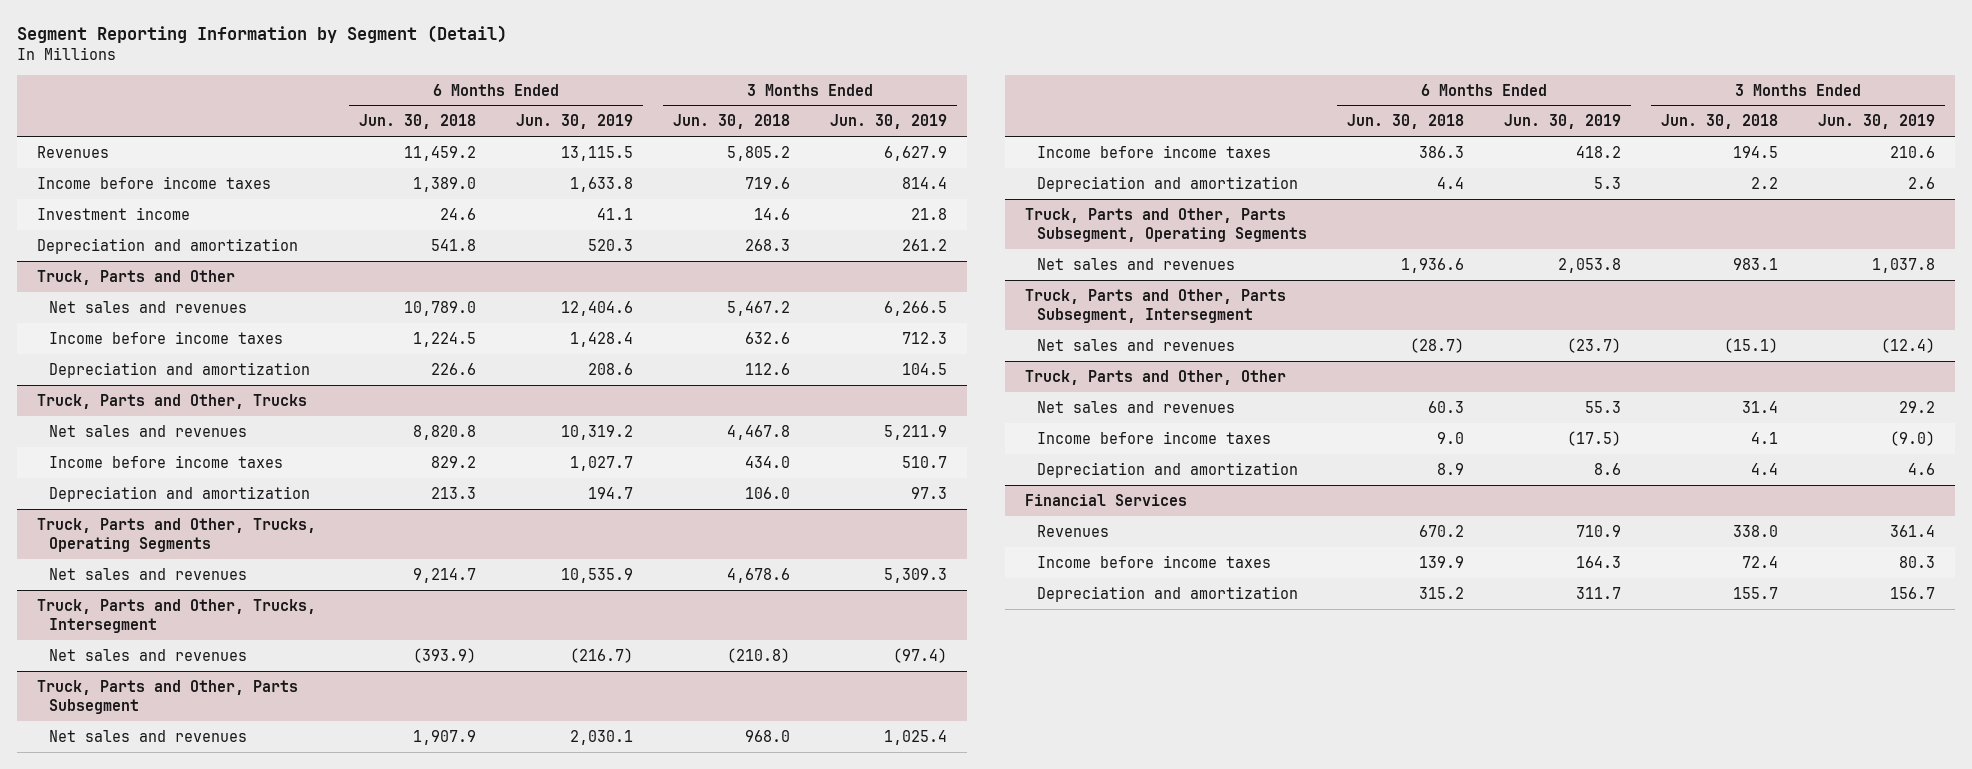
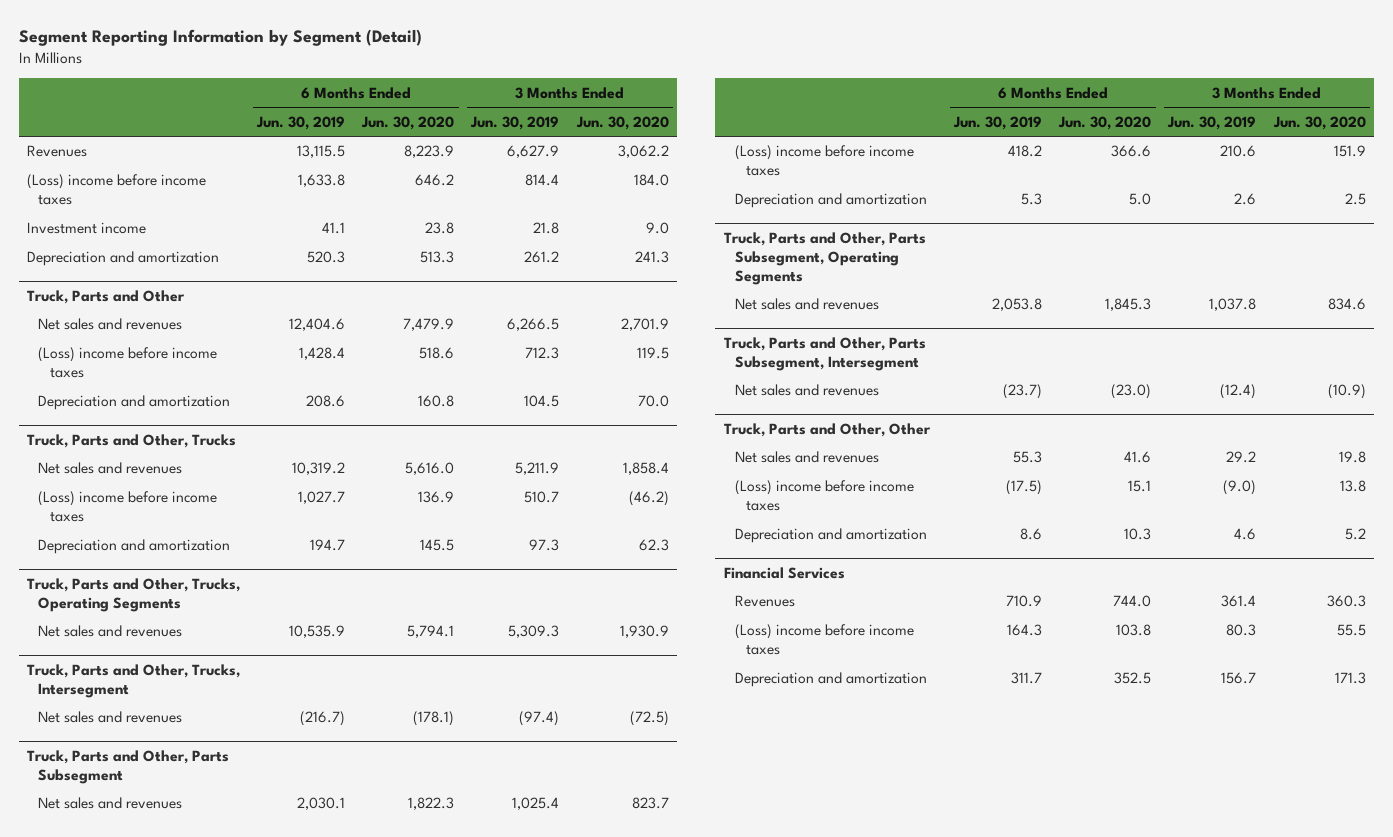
- | 6 Months Ended Jun. 30, 2018 | 6 Months Ended Jun. 30, 2019 | 3 Months Ended Jun. 30, 2018 | 3 Months Ended Jun. 30, 2019
+ | 6 Months Ended Jun. 30, 2019 | 6 Months Ended Jun. 30, 2020 | 3 Months Ended Jun. 30, 2019 | 3 Months Ended Jun. 30, 2020
- Income before income taxes | 1,389.0 | 1,633.8 | 719.6 | 814.4
+ (Loss) income before income taxes | 1,633.8 | 646.2 | 814.4 | 184.0
@ Truck, Parts and Other
- Income before income taxes | 1,224.5 | 1,428.4 | 632.6 | 712.3
+ (Loss) income before income taxes | 1,428.4 | 518.6 | 712.3 | 119.5
@ Truck, Parts and Other, Trucks
- Income before income taxes | 829.2 | 1,027.7 | 434.0 | 510.7
+ (Loss) income before income taxes | 1,027.7 | 136.9 | 510.7 | (46.2)
@ Truck, Parts and Other, Parts Subsegment
- Income before income taxes | 386.3 | 418.2 | 194.5 | 210.6
+ (Loss) income before income taxes | 418.2 | 366.6 | 210.6 | 151.9
@ Truck, Parts and Other, Other
- Income before income taxes | 9.0 | (17.5) | 4.1 | (9.0)
+ (Loss) income before income taxes | (17.5) | 15.1 | (9.0) | 13.8
@ Financial Services
- Income before income taxes | 139.9 | 164.3 | 72.4 | 80.3
+ (Loss) income before income taxes | 164.3 | 103.8 | 80.3 | 55.5

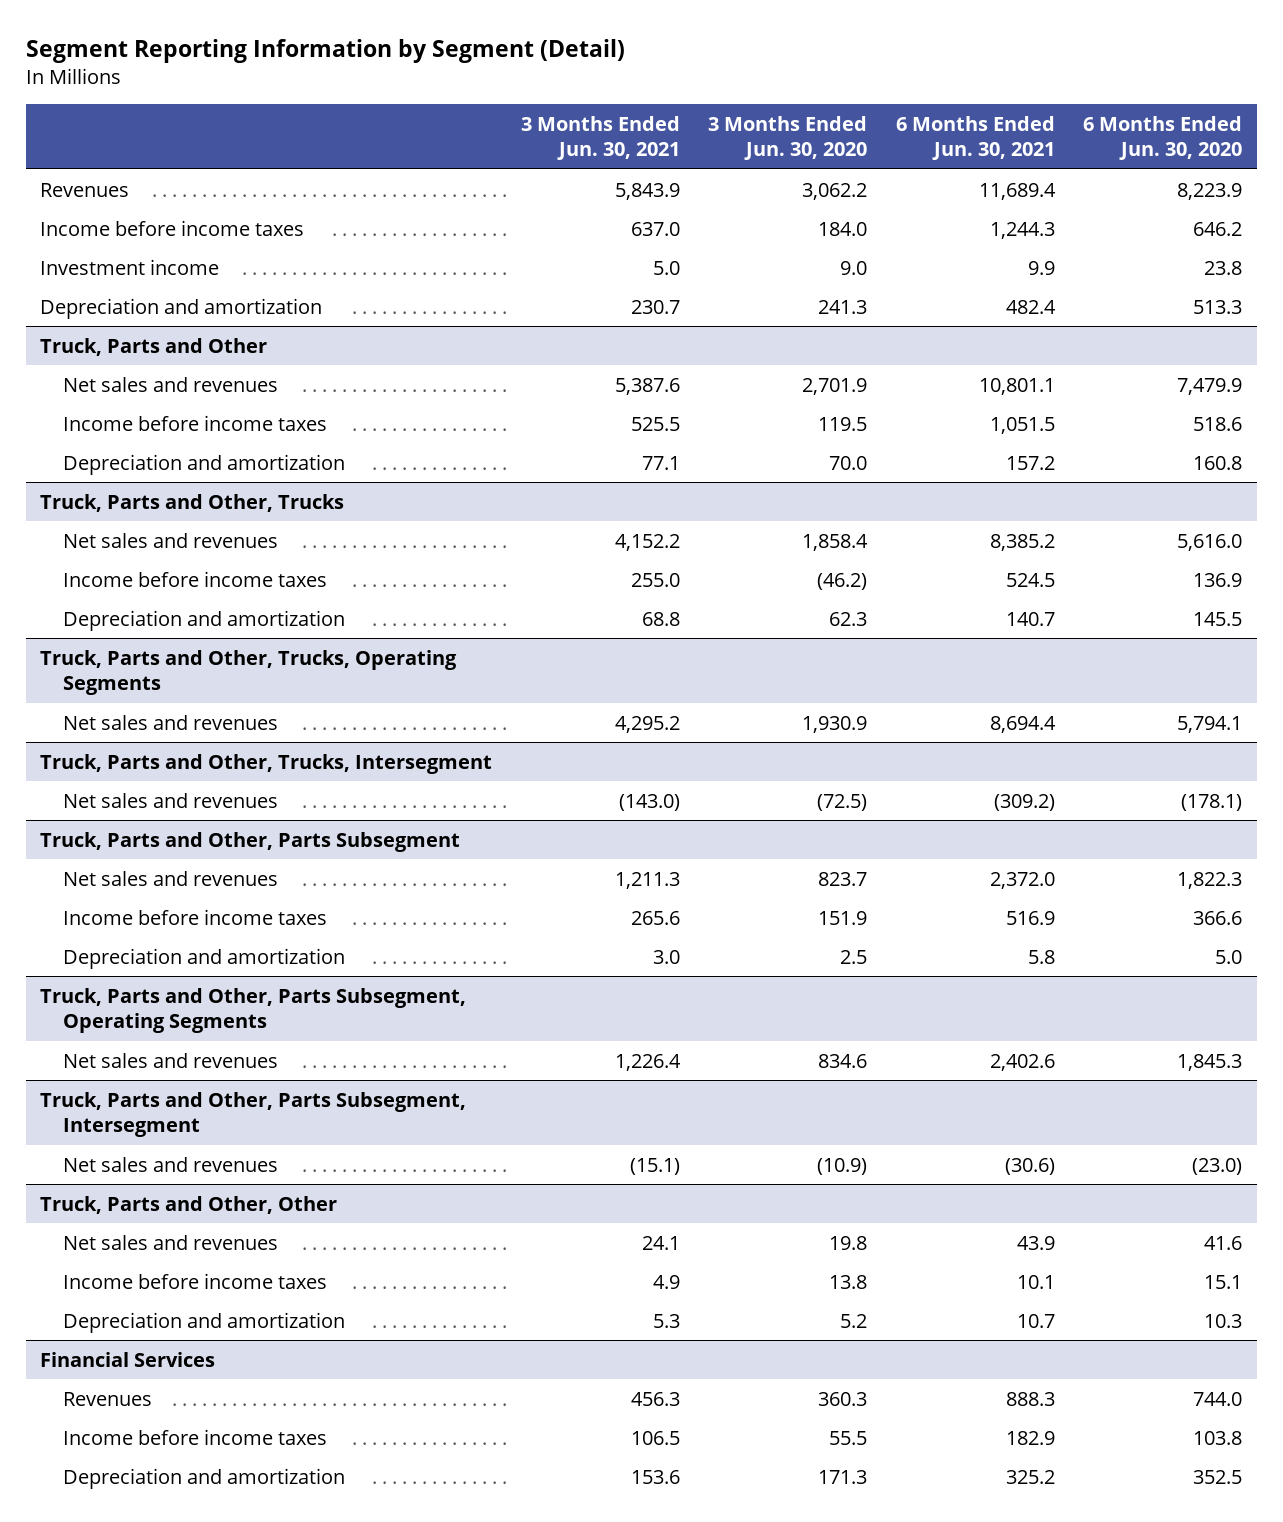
- | 6 Months Ended Jun. 30, 2019 | 6 Months Ended Jun. 30, 2020 | 3 Months Ended Jun. 30, 2019 | 3 Months Ended Jun. 30, 2020
+ | 3 Months Ended Jun. 30, 2021 | 3 Months Ended Jun. 30, 2020 | 6 Months Ended Jun. 30, 2021 | 6 Months Ended Jun. 30, 2020
- (Loss) income before income taxes | 1,633.8 | 646.2 | 814.4 | 184.0
+ Income before income taxes | 637.0 | 184.0 | 1,244.3 | 646.2
@ Truck, Parts and Other
- (Loss) income before income taxes | 1,428.4 | 518.6 | 712.3 | 119.5
+ Income before income taxes | 525.5 | 119.5 | 1,051.5 | 518.6
@ Truck, Parts and Other, Trucks
- (Loss) income before income taxes | 1,027.7 | 136.9 | 510.7 | (46.2)
+ Income before income taxes | 255.0 | (46.2) | 524.5 | 136.9
@ Truck, Parts and Other, Parts Subsegment
- (Loss) income before income taxes | 418.2 | 366.6 | 210.6 | 151.9
+ Income before income taxes | 265.6 | 151.9 | 516.9 | 366.6
@ Truck, Parts and Other, Other
- (Loss) income before income taxes | (17.5) | 15.1 | (9.0) | 13.8
+ Income before income taxes | 4.9 | 13.8 | 10.1 | 15.1
@ Financial Services
- (Loss) income before income taxes | 164.3 | 103.8 | 80.3 | 55.5
+ Income before income taxes | 106.5 | 55.5 | 182.9 | 103.8

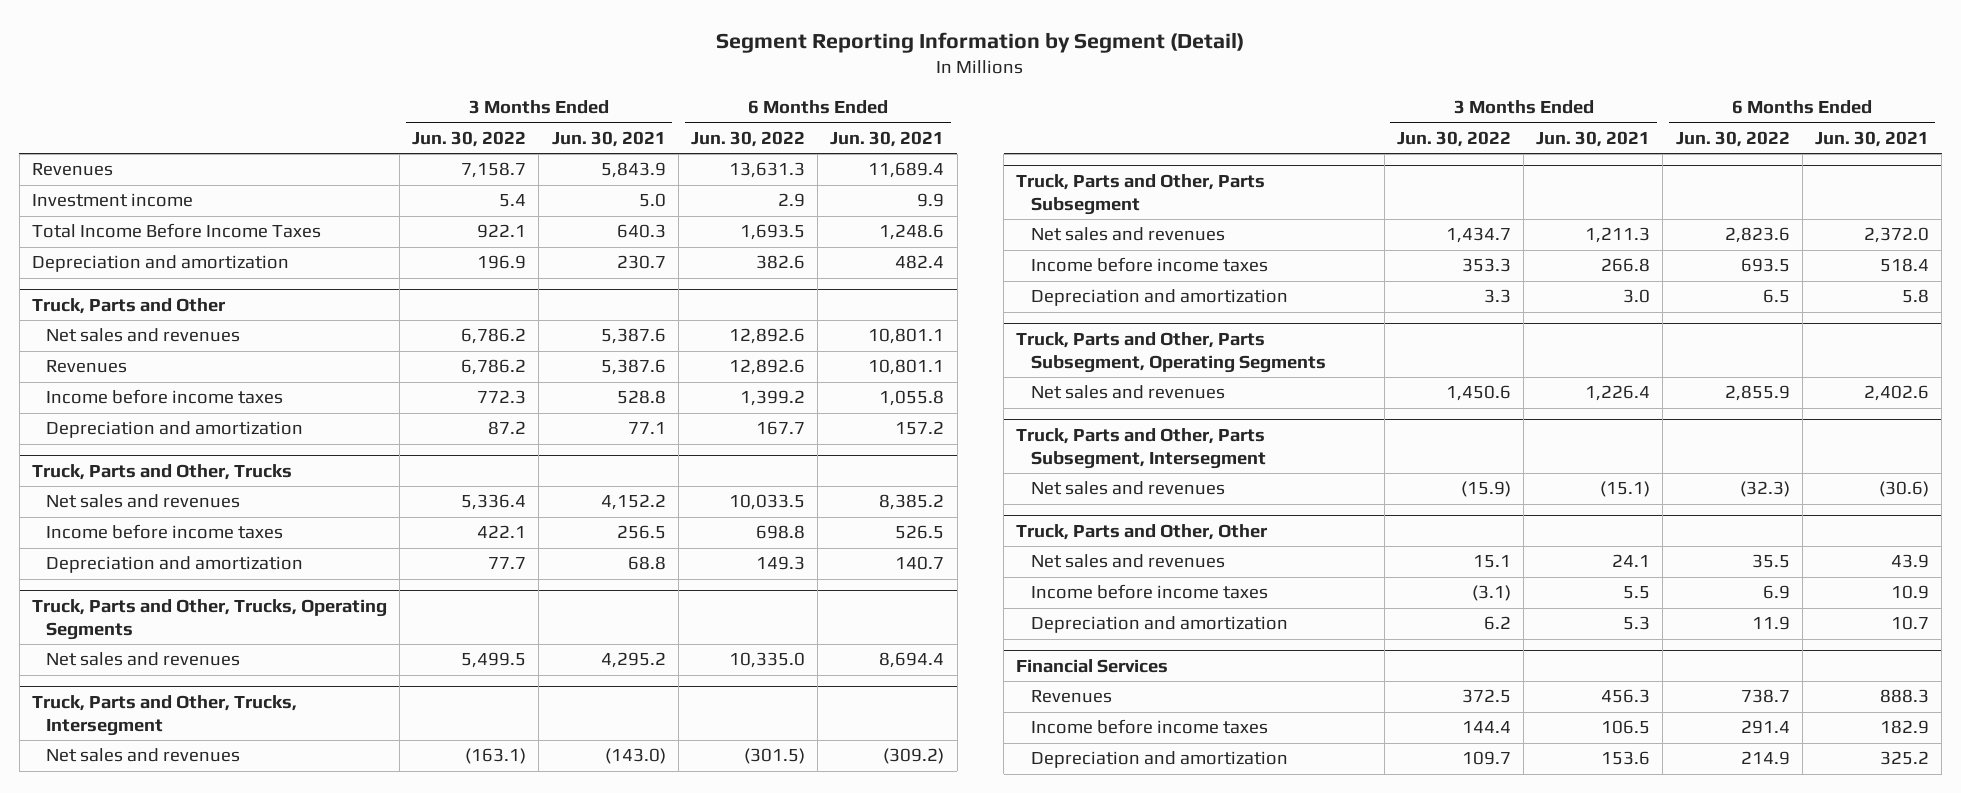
- | 3 Months Ended Jun. 30, 2021 | 3 Months Ended Jun. 30, 2020 | 6 Months Ended Jun. 30, 2021 | 6 Months Ended Jun. 30, 2020
+ | 3 Months Ended Jun. 30, 2022 | 3 Months Ended Jun. 30, 2021 | 6 Months Ended Jun. 30, 2022 | 6 Months Ended Jun. 30, 2021
- Income before income taxes | 637.0 | 184.0 | 1,244.3 | 646.2
+ Total Income Before Income Taxes | 922.1 | 640.3 | 1,693.5 | 1,248.6
@ Truck, Parts and Other
- Income before income taxes | 525.5 | 119.5 | 1,051.5 | 518.6
+ Revenues | 6,786.2 | 5,387.6 | 12,892.6 | 10,801.1
+ Income before income taxes | 772.3 | 528.8 | 1,399.2 | 1,055.8
@ Truck, Parts and Other, Trucks
- Income before income taxes | 255.0 | (46.2) | 524.5 | 136.9
+ Income before income taxes | 422.1 | 256.5 | 698.8 | 526.5
@ Truck, Parts and Other, Parts Subsegment
- Income before income taxes | 265.6 | 151.9 | 516.9 | 366.6
+ Income before income taxes | 353.3 | 266.8 | 693.5 | 518.4
@ Truck, Parts and Other, Other
- Income before income taxes | 4.9 | 13.8 | 10.1 | 15.1
+ Income before income taxes | (3.1) | 5.5 | 6.9 | 10.9

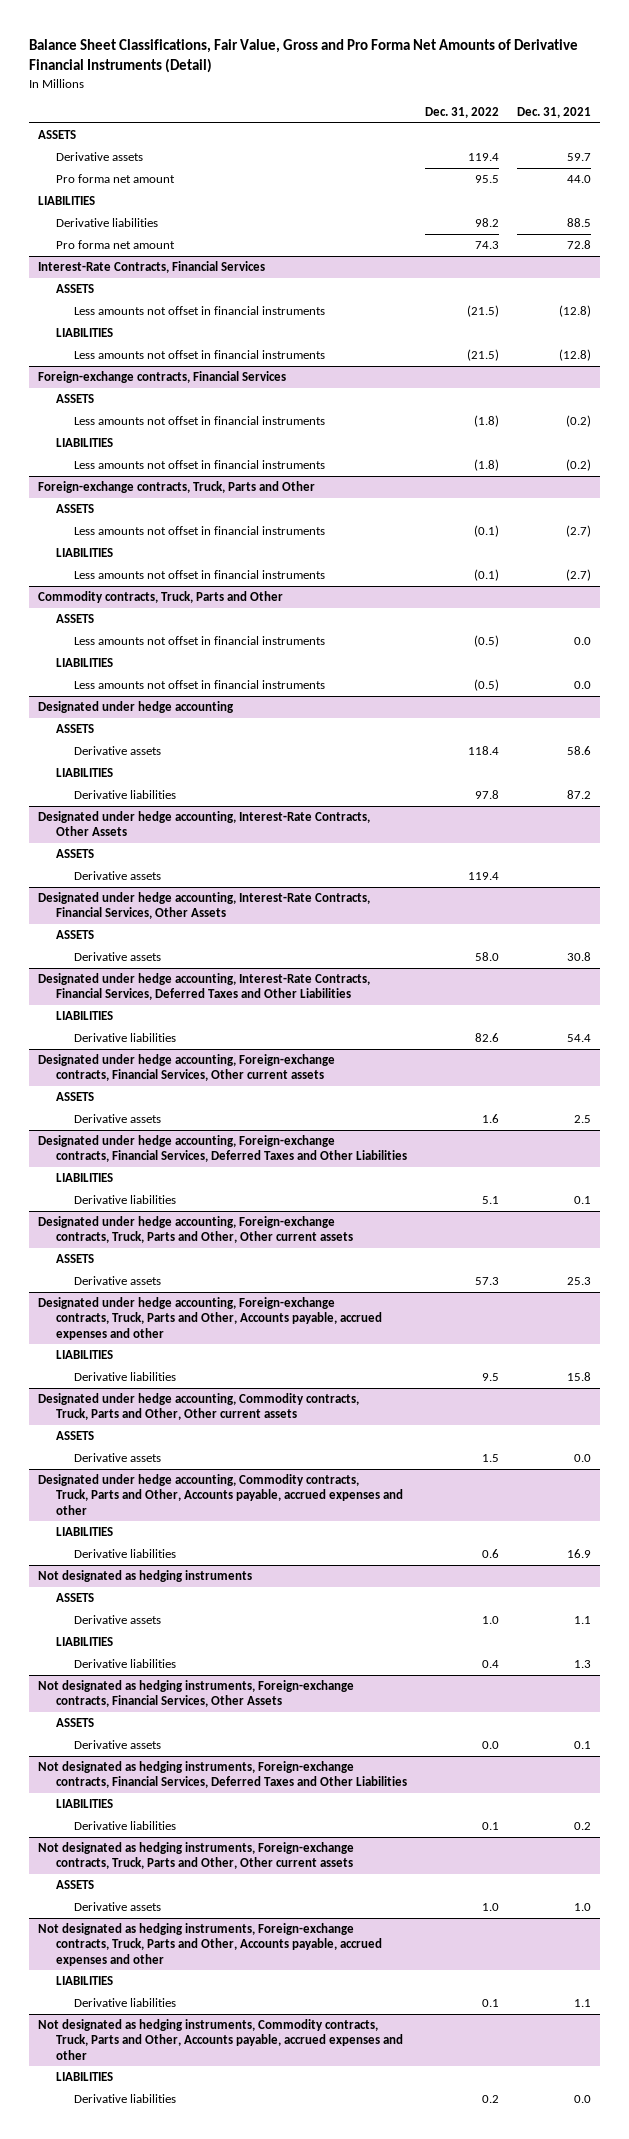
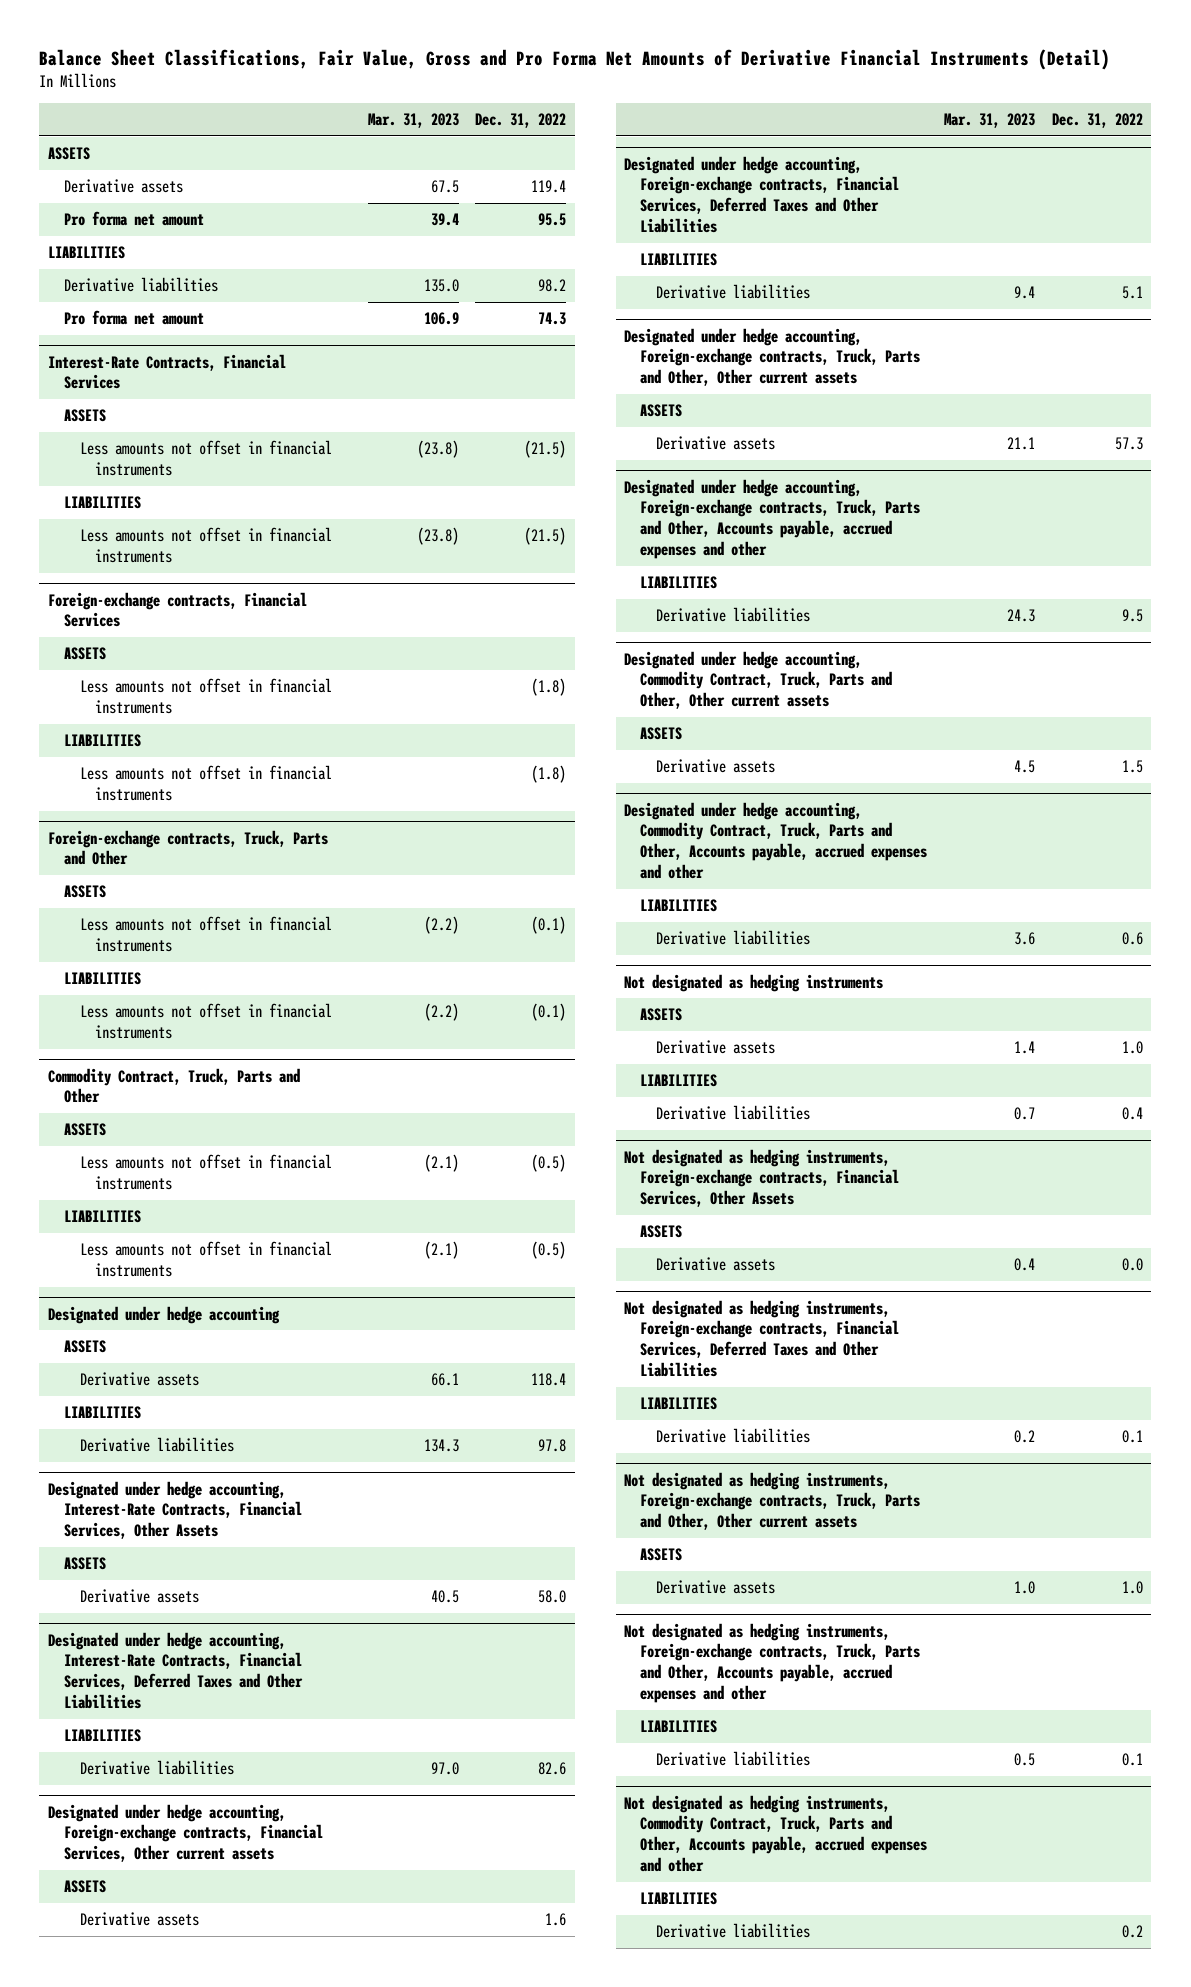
- | Dec. 31, 2022 | Dec. 31, 2021
+ | Mar. 31, 2023 | Dec. 31, 2022
- Commodity contracts, Truck, Parts and Other
+ Commodity Contract, Truck, Parts and Other
- Designated under hedge accounting, Interest-Rate Contracts, Other Assets
- ASSETS
- Derivative assets | 119.4 |
- Designated under hedge accounting, Commodity contracts, Truck, Parts and Other, Other current assets
+ Designated under hedge accounting, Commodity Contract, Truck, Parts and Other, Other current assets
- Designated under hedge accounting, Commodity contracts, Truck, Parts and Other, Accounts payable, accrued expenses and other
+ Designated under hedge accounting, Commodity Contract, Truck, Parts and Other, Accounts payable, accrued expenses and other
- Not designated as hedging instruments, Commodity contracts, Truck, Parts and Other, Accounts payable, accrued expenses and other
+ Not designated as hedging instruments, Commodity Contract, Truck, Parts and Other, Accounts payable, accrued expenses and other

